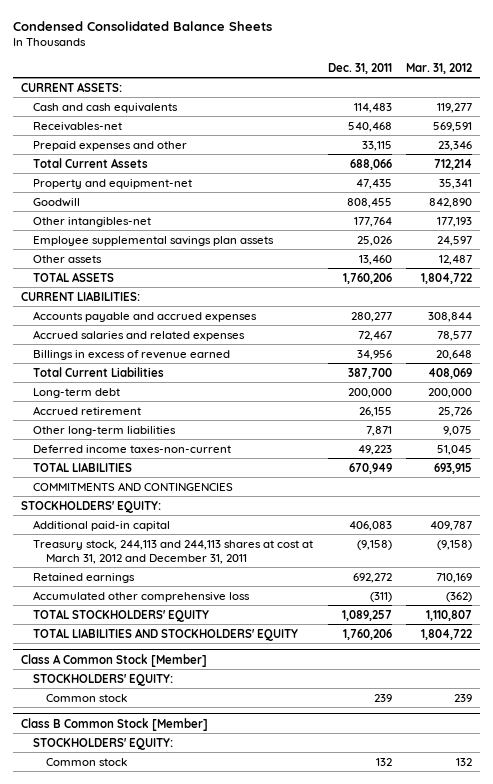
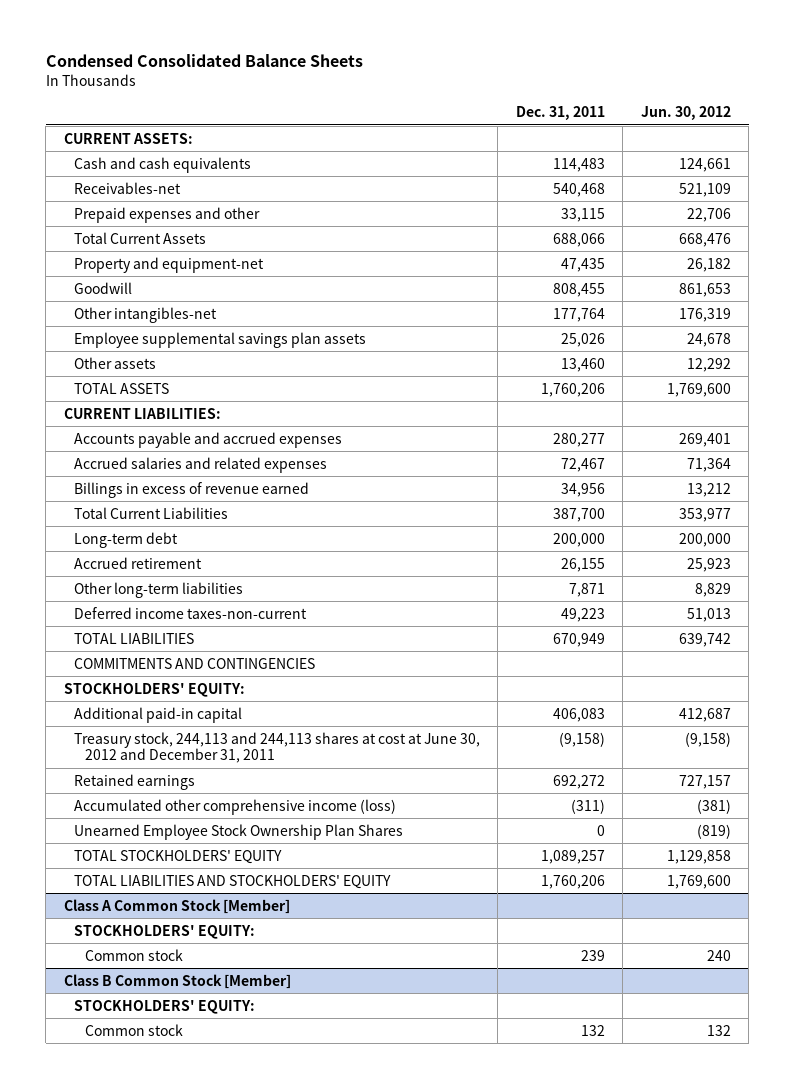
- | Dec. 31, 2011 | Mar. 31, 2012
+ | Dec. 31, 2011 | Jun. 30, 2012
- Treasury stock, 244,113 and 244,113 shares at cost at March 31, 2012 and December 31, 2011 | (9,158) | (9,158)
+ Treasury stock, 244,113 and 244,113 shares at cost at June 30, 2012 and December 31, 2011 | (9,158) | (9,158)
- Accumulated other comprehensive loss | (311) | (362)
+ Accumulated other comprehensive income (loss) | (311) | (381)
+ Unearned Employee Stock Ownership Plan Shares | 0 | (819)

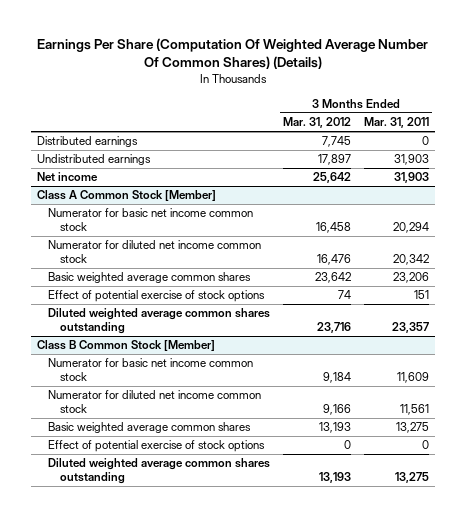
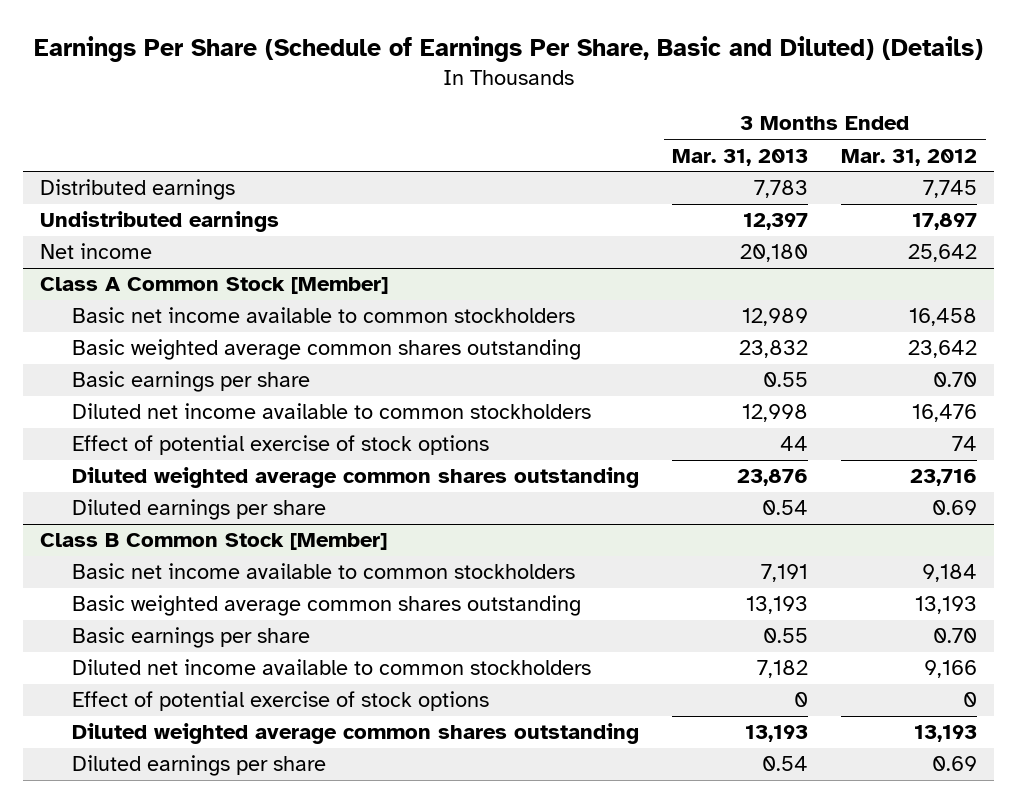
- Earnings Per Share (Computation Of Weighted Average Number Of Common Shares) (Details)
+ Earnings Per Share (Schedule of Earnings Per Share, Basic and Diluted) (Details)
- | 3 Months Ended Mar. 31, 2012 | 3 Months Ended Mar. 31, 2011
+ | 3 Months Ended Mar. 31, 2013 | 3 Months Ended Mar. 31, 2012
@ Class A Common Stock [Member]
- Numerator for basic net income common stock | 16,458 | 20,294
- Numerator for diluted net income common stock | 16,476 | 20,342
- Basic weighted average common shares | 23,642 | 23,206
+ Basic net income available to common stockholders | 12,989 | 16,458
+ Basic weighted average common shares outstanding | 23,832 | 23,642
+ Basic earnings per share | 0.55 | 0.70
+ Diluted net income available to common stockholders | 12,998 | 16,476
+ Diluted earnings per share | 0.54 | 0.69
@ Class B Common Stock [Member]
- Numerator for basic net income common stock | 9,184 | 11,609
- Numerator for diluted net income common stock | 9,166 | 11,561
- Basic weighted average common shares | 13,193 | 13,275
+ Basic net income available to common stockholders | 7,191 | 9,184
+ Basic weighted average common shares outstanding | 13,193 | 13,193
+ Basic earnings per share | 0.55 | 0.70
+ Diluted net income available to common stockholders | 7,182 | 9,166
+ Diluted earnings per share | 0.54 | 0.69

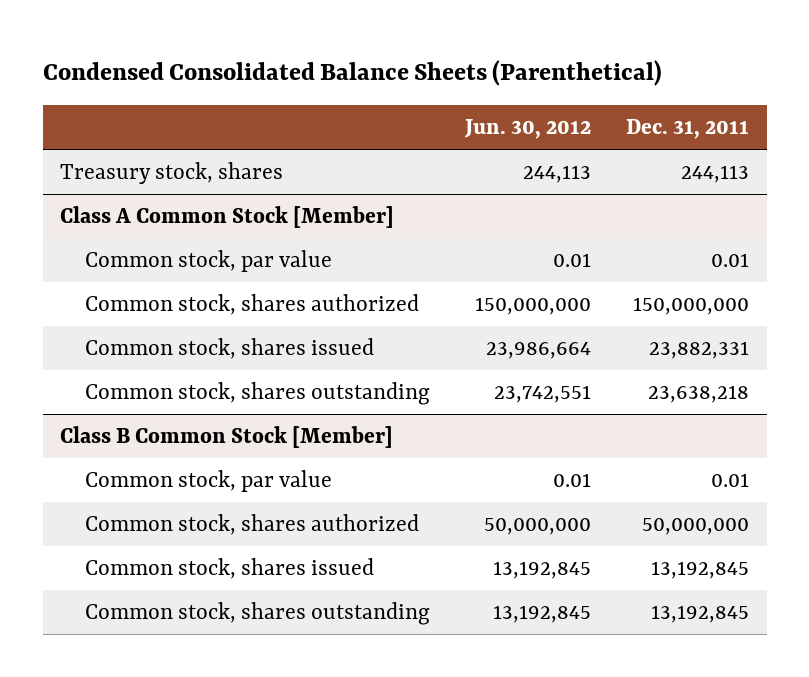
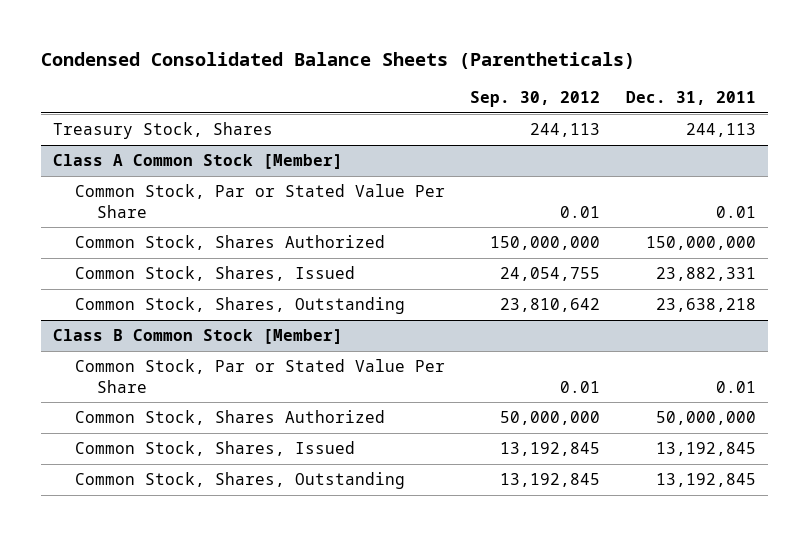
- Condensed Consolidated Balance Sheets (Parenthetical)
+ Condensed Consolidated Balance Sheets (Parentheticals)
- | Jun. 30, 2012 | Dec. 31, 2011
+ | Sep. 30, 2012 | Dec. 31, 2011
- Treasury stock, shares | 244,113 | 244,113
+ Treasury Stock, Shares | 244,113 | 244,113
@ Class A Common Stock [Member]
- Common stock, par value | 0.01 | 0.01
- Common stock, shares authorized | 150,000,000 | 150,000,000
- Common stock, shares issued | 23,986,664 | 23,882,331
- Common stock, shares outstanding | 23,742,551 | 23,638,218
+ Common Stock, Par or Stated Value Per Share | 0.01 | 0.01
+ Common Stock, Shares Authorized | 150,000,000 | 150,000,000
+ Common Stock, Shares, Issued | 24,054,755 | 23,882,331
+ Common Stock, Shares, Outstanding | 23,810,642 | 23,638,218
@ Class B Common Stock [Member]
- Common stock, par value | 0.01 | 0.01
- Common stock, shares authorized | 50,000,000 | 50,000,000
- Common stock, shares issued | 13,192,845 | 13,192,845
- Common stock, shares outstanding | 13,192,845 | 13,192,845
+ Common Stock, Par or Stated Value Per Share | 0.01 | 0.01
+ Common Stock, Shares Authorized | 50,000,000 | 50,000,000
+ Common Stock, Shares, Issued | 13,192,845 | 13,192,845
+ Common Stock, Shares, Outstanding | 13,192,845 | 13,192,845

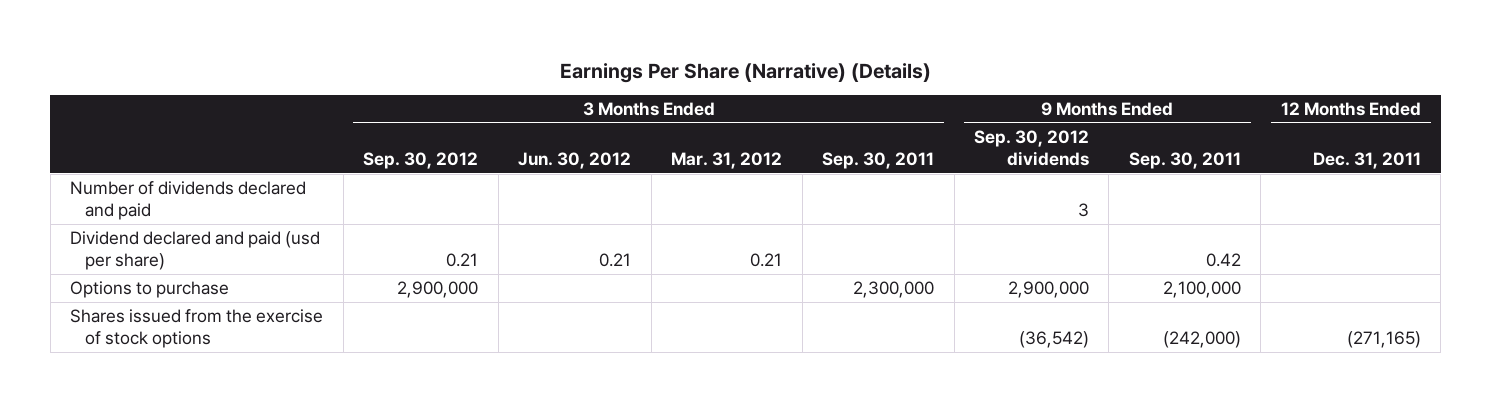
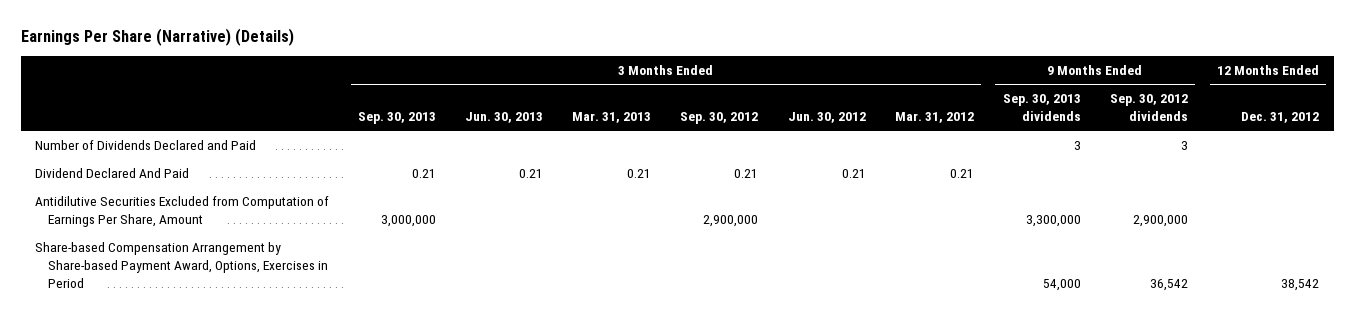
- | 3 Months Ended Sep. 30, 2012 | 3 Months Ended Jun. 30, 2012 | 3 Months Ended Mar. 31, 2012 | 3 Months Ended Sep. 30, 2011 | 9 Months Ended Sep. 30, 2012 dividends | 9 Months Ended Sep. 30, 2011 | 12 Months Ended Dec. 31, 2011
+ | 3 Months Ended Sep. 30, 2013 | 3 Months Ended Jun. 30, 2013 | 3 Months Ended Mar. 31, 2013 | 3 Months Ended Sep. 30, 2012 | 3 Months Ended Jun. 30, 2012 | 3 Months Ended Mar. 31, 2012 | 9 Months Ended Sep. 30, 2013 dividends | 9 Months Ended Sep. 30, 2012 dividends | 12 Months Ended Dec. 31, 2012
- Number of dividends declared and paid | | | | | 3 | |
- Dividend declared and paid (usd per share) | 0.21 | 0.21 | 0.21 | | | 0.42 |
- Options to purchase | 2,900,000 | | | 2,300,000 | 2,900,000 | 2,100,000 |
- Shares issued from the exercise of stock options | | | | | (36,542) | (242,000) | (271,165)
+ Number of Dividends Declared and Paid | | | | | | | 3 | 3 |
+ Dividend Declared And Paid | 0.21 | 0.21 | 0.21 | 0.21 | 0.21 | 0.21 | | |
+ Antidilutive Securities Excluded from Computation of Earnings Per Share, Amount | 3,000,000 | | | 2,900,000 | | | 3,300,000 | 2,900,000 |
+ Share-based Compensation Arrangement by Share-based Payment Award, Options, Exercises in Period | | | | | | | 54,000 | 36,542 | 38,542

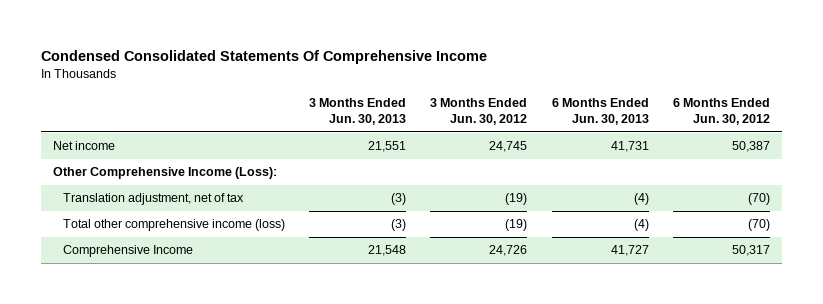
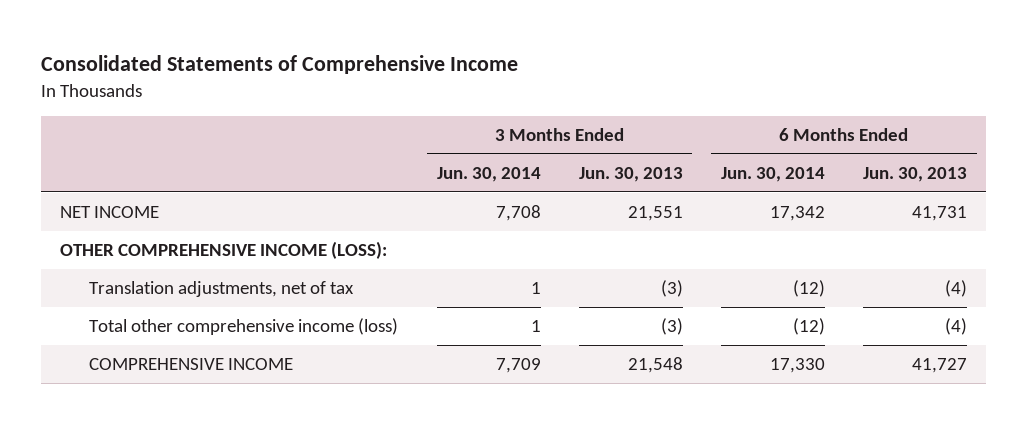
- Condensed Consolidated Statements Of Comprehensive Income
+ Consolidated Statements of Comprehensive Income
- | 3 Months Ended Jun. 30, 2013 | 3 Months Ended Jun. 30, 2012 | 6 Months Ended Jun. 30, 2013 | 6 Months Ended Jun. 30, 2012
+ | 3 Months Ended Jun. 30, 2014 | 3 Months Ended Jun. 30, 2013 | 6 Months Ended Jun. 30, 2014 | 6 Months Ended Jun. 30, 2013
- Net income | 21,551 | 24,745 | 41,731 | 50,387
- Other Comprehensive Income (Loss):
- Translation adjustment, net of tax | (3) | (19) | (4) | (70)
+ NET INCOME | 7,708 | 21,551 | 17,342 | 41,731
+ OTHER COMPREHENSIVE INCOME (LOSS):
+ Translation adjustments, net of tax | 1 | (3) | (12) | (4)
- Comprehensive Income | 21,548 | 24,726 | 41,727 | 50,317
+ COMPREHENSIVE INCOME | 7,709 | 21,548 | 17,330 | 41,727

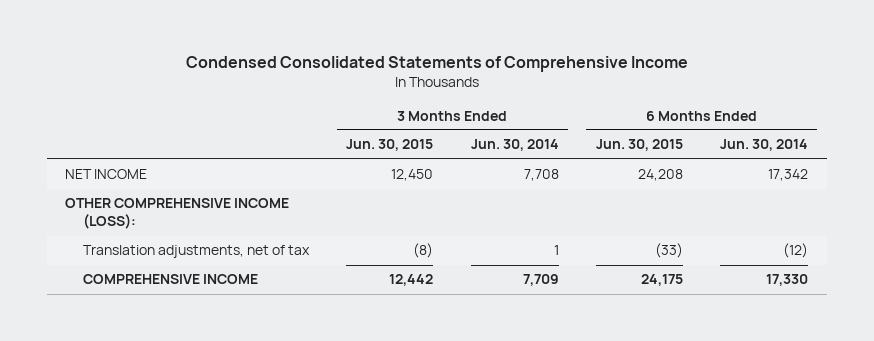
- Consolidated Statements of Comprehensive Income
+ Condensed Consolidated Statements of Comprehensive Income
- | 3 Months Ended Jun. 30, 2014 | 3 Months Ended Jun. 30, 2013 | 6 Months Ended Jun. 30, 2014 | 6 Months Ended Jun. 30, 2013
+ | 3 Months Ended Jun. 30, 2015 | 3 Months Ended Jun. 30, 2014 | 6 Months Ended Jun. 30, 2015 | 6 Months Ended Jun. 30, 2014
- Total other comprehensive income (loss) | 1 | (3) | (12) | (4)

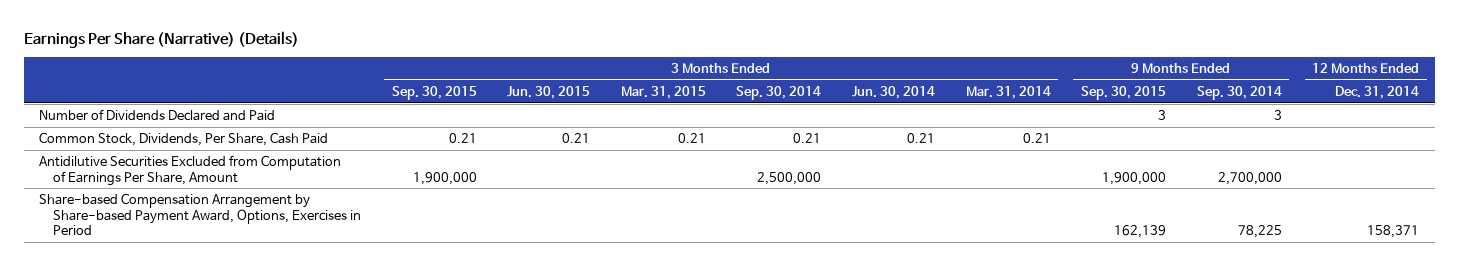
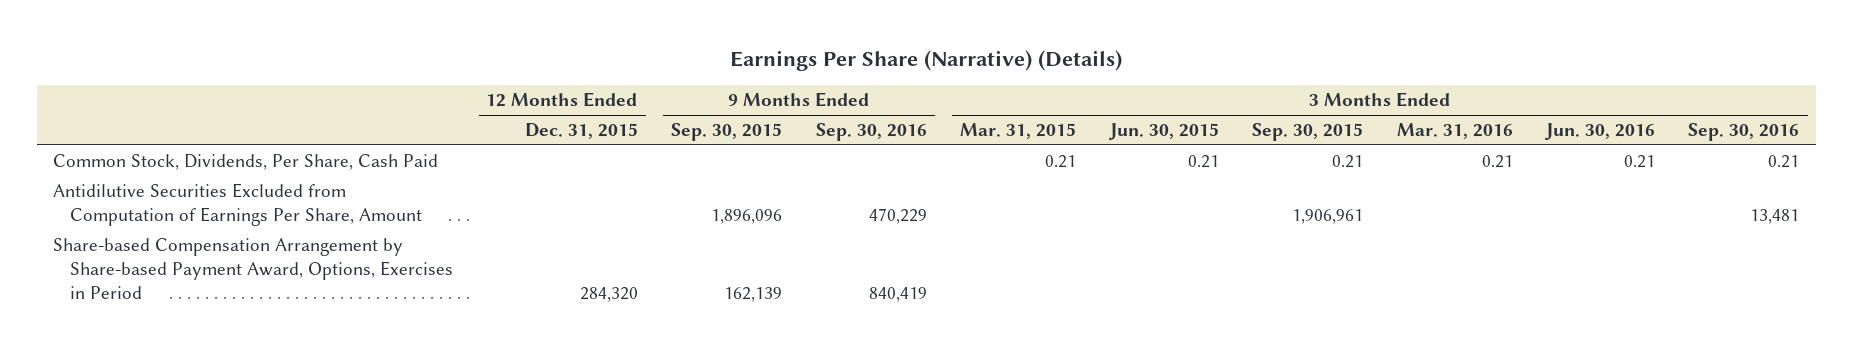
- | 3 Months Ended Sep. 30, 2015 | 3 Months Ended Jun. 30, 2015 | 3 Months Ended Mar. 31, 2015 | 3 Months Ended Sep. 30, 2014 | 3 Months Ended Jun. 30, 2014 | 3 Months Ended Mar. 31, 2014 | 9 Months Ended Sep. 30, 2015 | 9 Months Ended Sep. 30, 2014 | 12 Months Ended Dec. 31, 2014
+ | 12 Months Ended Dec. 31, 2015 | 9 Months Ended Sep. 30, 2015 | 9 Months Ended Sep. 30, 2016 | 3 Months Ended Mar. 31, 2015 | 3 Months Ended Jun. 30, 2015 | 3 Months Ended Sep. 30, 2015 | 3 Months Ended Mar. 31, 2016 | 3 Months Ended Jun. 30, 2016 | 3 Months Ended Sep. 30, 2016
- Number of Dividends Declared and Paid | | | | | | | 3 | 3 |
- Antidilutive Securities Excluded from Computation of Earnings Per Share, Amount | 1,900,000 | | | 2,500,000 | | | 1,900,000 | 2,700,000 |
+ Antidilutive Securities Excluded from Computation of Earnings Per Share, Amount | | 1,896,096 | 470,229 | | | 1,906,961 | | | 13,481

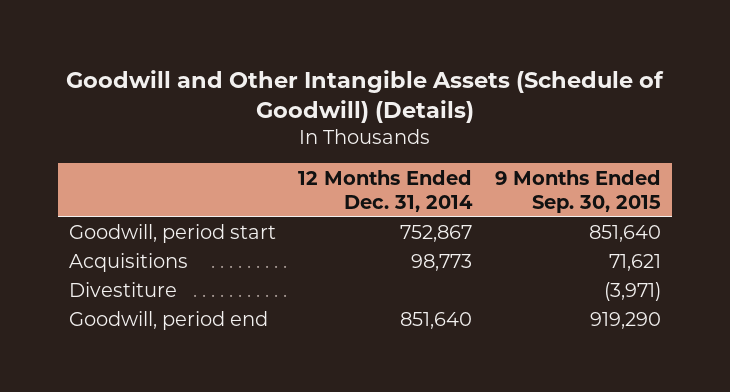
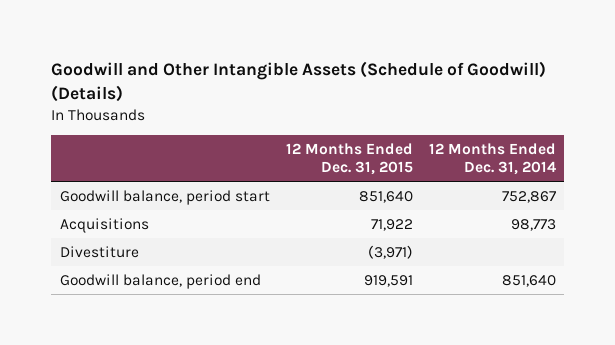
- | 12 Months Ended Dec. 31, 2014 | 9 Months Ended Sep. 30, 2015
+ | 12 Months Ended Dec. 31, 2015 | 12 Months Ended Dec. 31, 2014
- Goodwill, period start | 752,867 | 851,640
+ Goodwill balance, period start | 851,640 | 752,867
- Goodwill, period end | 851,640 | 919,290
+ Goodwill balance, period end | 919,591 | 851,640

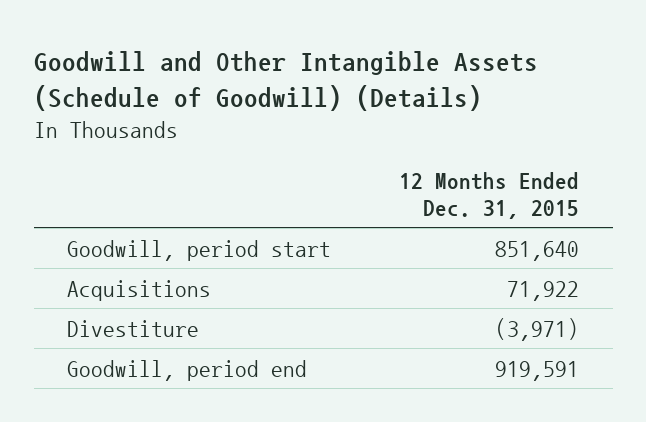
- | 12 Months Ended Dec. 31, 2015 | 12 Months Ended Dec. 31, 2014
+ | 12 Months Ended Dec. 31, 2015
- Goodwill balance, period start | 851,640 | 752,867
+ Goodwill, period start | 851,640
- Goodwill balance, period end | 919,591 | 851,640
+ Goodwill, period end | 919,591

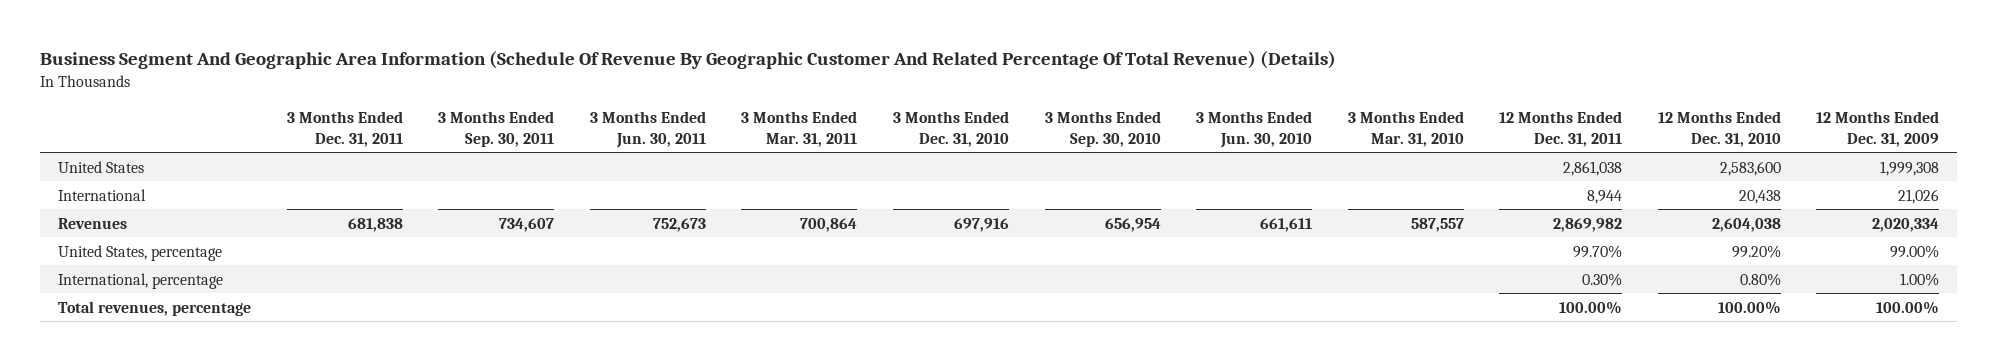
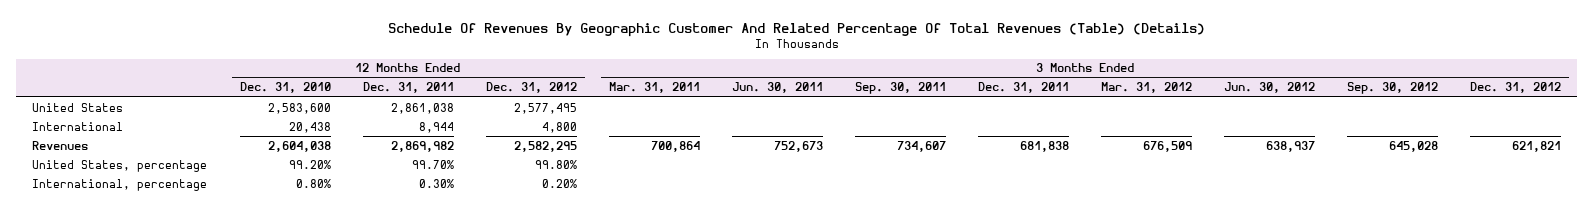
- Business Segment And Geographic Area Information (Schedule Of Revenue By Geographic Customer And Related Percentage Of Total Revenue) (Details)
+ Schedule Of Revenues By Geographic Customer And Related Percentage Of Total Revenues (Table) (Details)
- | 3 Months Ended Dec. 31, 2011 | 3 Months Ended Sep. 30, 2011 | 3 Months Ended Jun. 30, 2011 | 3 Months Ended Mar. 31, 2011 | 3 Months Ended Dec. 31, 2010 | 3 Months Ended Sep. 30, 2010 | 3 Months Ended Jun. 30, 2010 | 3 Months Ended Mar. 31, 2010 | 12 Months Ended Dec. 31, 2011 | 12 Months Ended Dec. 31, 2010 | 12 Months Ended Dec. 31, 2009
+ | 12 Months Ended Dec. 31, 2010 | 12 Months Ended Dec. 31, 2011 | 12 Months Ended Dec. 31, 2012 | 3 Months Ended Mar. 31, 2011 | 3 Months Ended Jun. 30, 2011 | 3 Months Ended Sep. 30, 2011 | 3 Months Ended Dec. 31, 2011 | 3 Months Ended Mar. 31, 2012 | 3 Months Ended Jun. 30, 2012 | 3 Months Ended Sep. 30, 2012 | 3 Months Ended Dec. 31, 2012
- Total revenues, percentage | | | | | | | | | 100.00% | 100.00% | 100.00%

